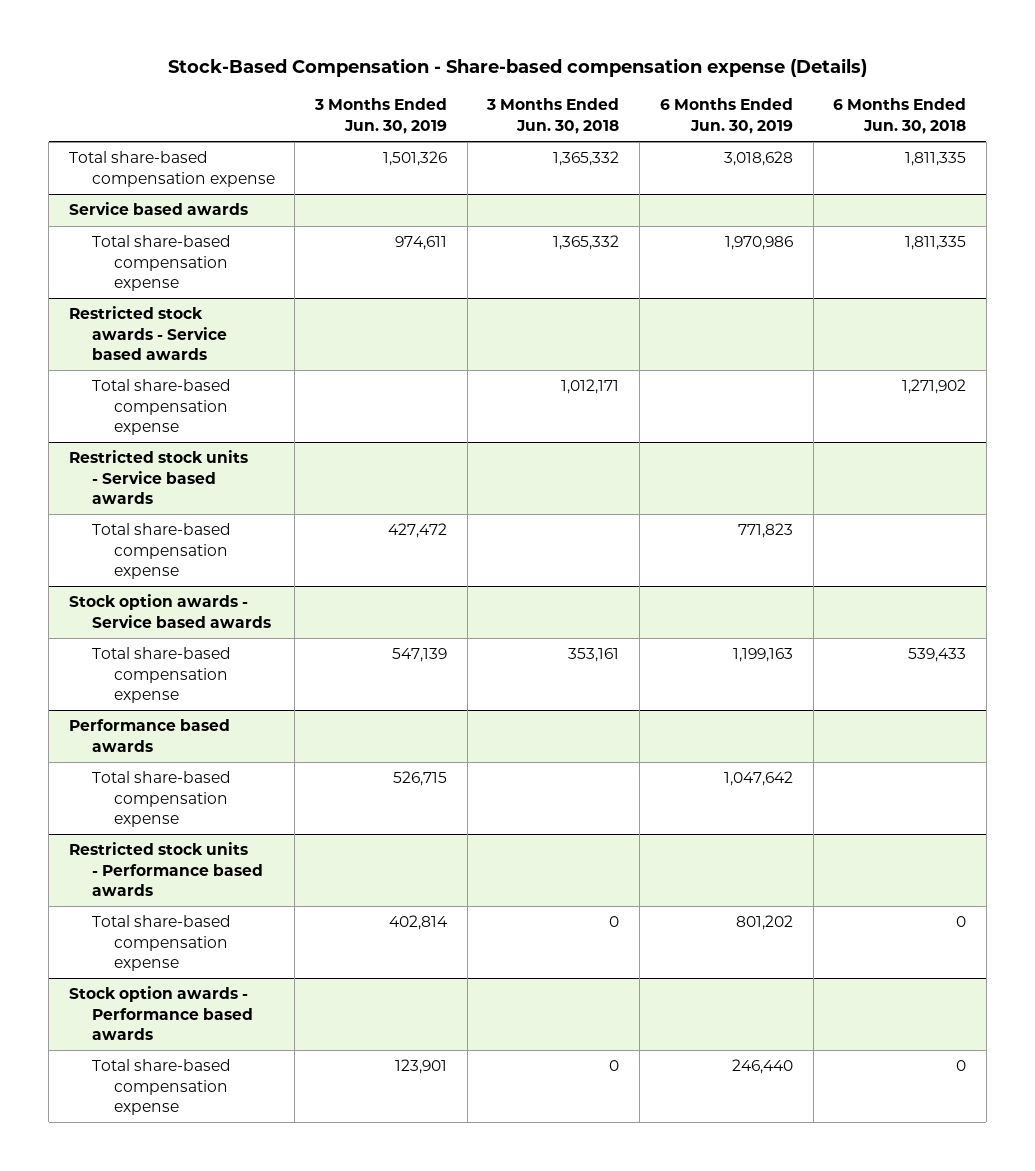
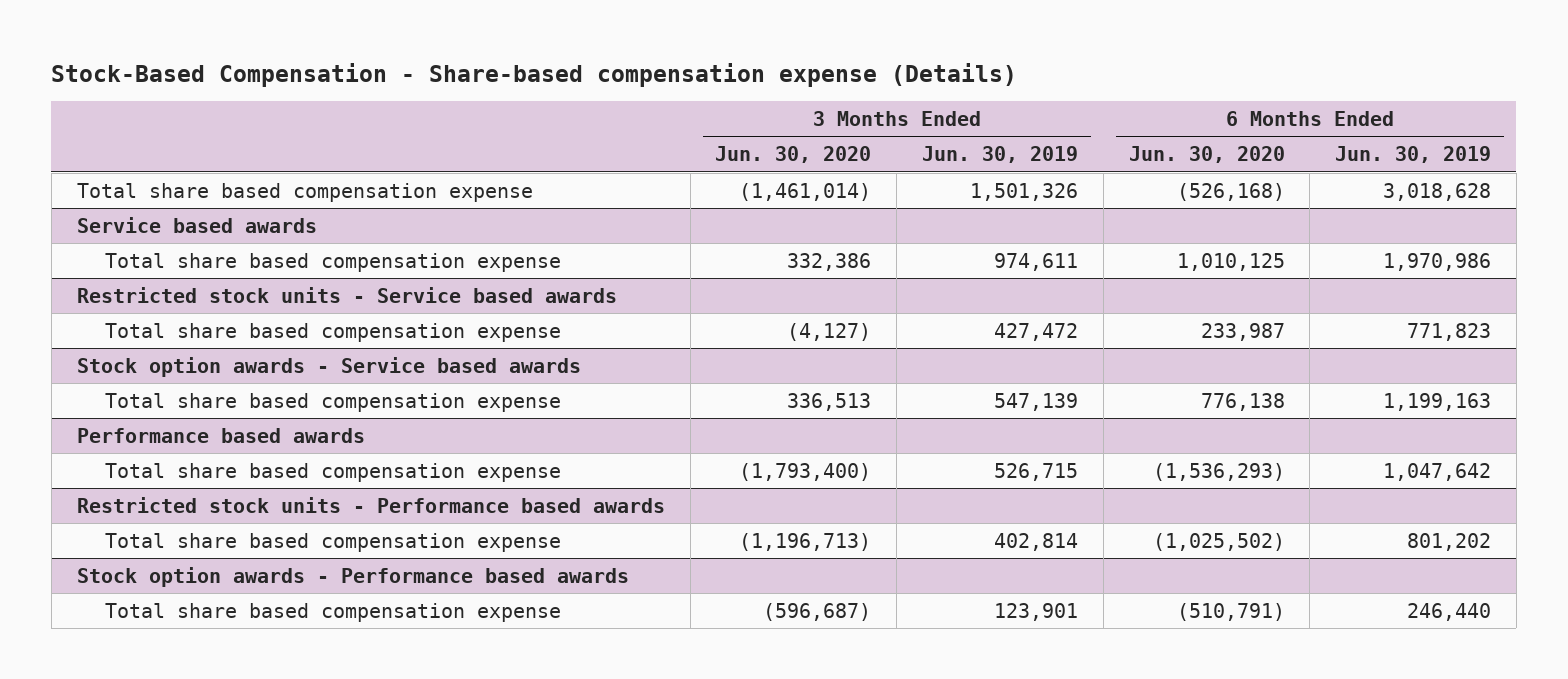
- | 3 Months Ended Jun. 30, 2019 | 3 Months Ended Jun. 30, 2018 | 6 Months Ended Jun. 30, 2019 | 6 Months Ended Jun. 30, 2018
+ | 3 Months Ended Jun. 30, 2020 | 3 Months Ended Jun. 30, 2019 | 6 Months Ended Jun. 30, 2020 | 6 Months Ended Jun. 30, 2019
- Total share-based compensation expense | 1,501,326 | 1,365,332 | 3,018,628 | 1,811,335
+ Total share based compensation expense | (1,461,014) | 1,501,326 | (526,168) | 3,018,628
@ Service based awards
- Total share-based compensation expense | 974,611 | 1,365,332 | 1,970,986 | 1,811,335
- Restricted stock awards - Service based awards
- Total share-based compensation expense | | 1,012,171 | | 1,271,902
@ Service based awards
+ Total share based compensation expense | 332,386 | 974,611 | 1,010,125 | 1,970,986
@ Restricted stock units - Service based awards
- Total share-based compensation expense | 427,472 | | 771,823 |
+ Total share based compensation expense | (4,127) | 427,472 | 233,987 | 771,823
@ Stock option awards - Service based awards
- Total share-based compensation expense | 547,139 | 353,161 | 1,199,163 | 539,433
+ Total share based compensation expense | 336,513 | 547,139 | 776,138 | 1,199,163
@ Performance based awards
- Total share-based compensation expense | 526,715 | | 1,047,642 |
+ Total share based compensation expense | (1,793,400) | 526,715 | (1,536,293) | 1,047,642
@ Restricted stock units - Performance based awards
- Total share-based compensation expense | 402,814 | 0 | 801,202 | 0
+ Total share based compensation expense | (1,196,713) | 402,814 | (1,025,502) | 801,202
@ Stock option awards - Performance based awards
- Total share-based compensation expense | 123,901 | 0 | 246,440 | 0
+ Total share based compensation expense | (596,687) | 123,901 | (510,791) | 246,440

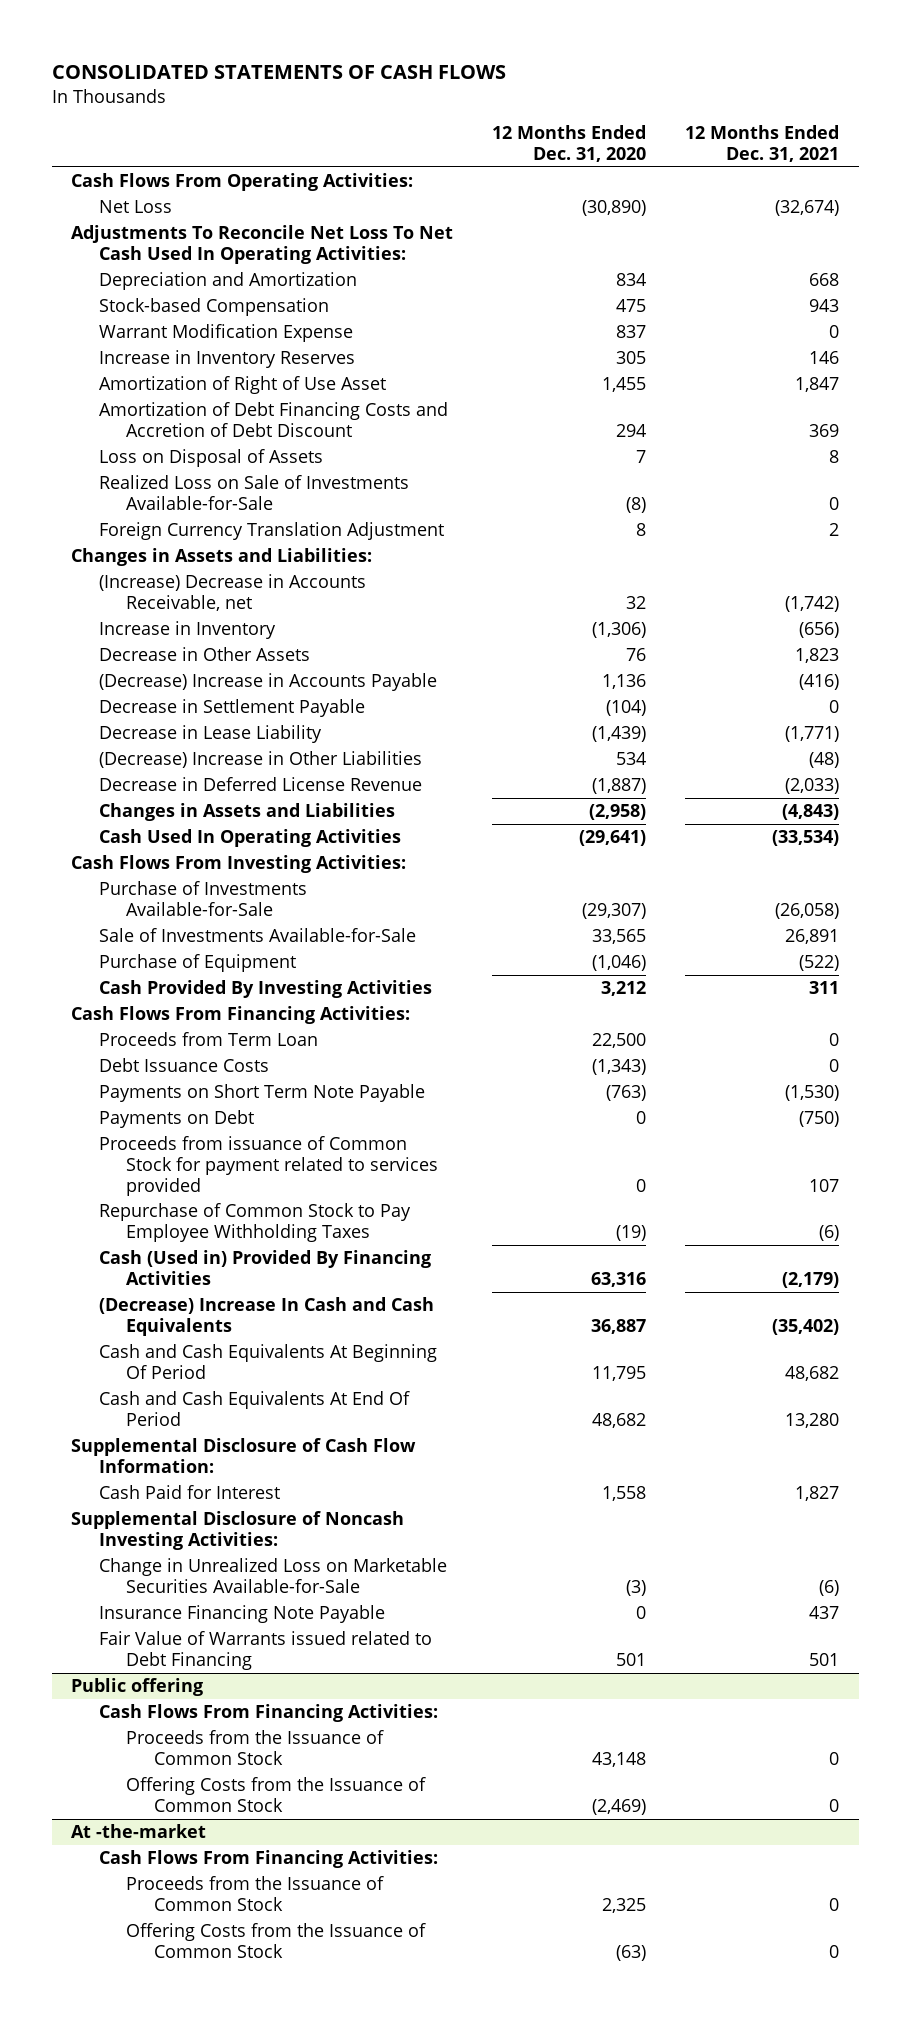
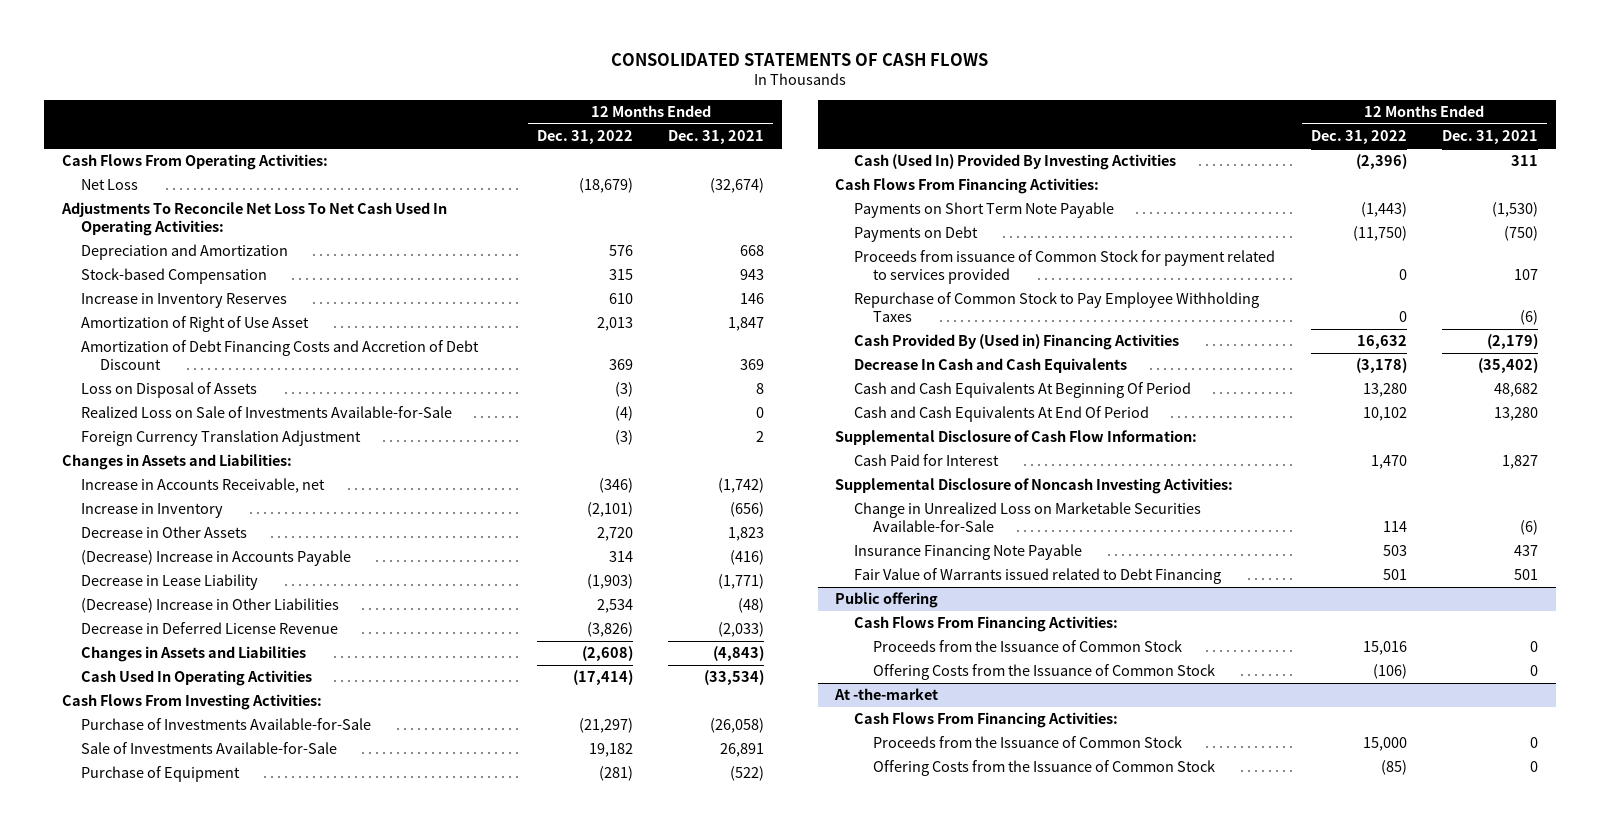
- | 12 Months Ended Dec. 31, 2020 | 12 Months Ended Dec. 31, 2021
+ | 12 Months Ended Dec. 31, 2022 | 12 Months Ended Dec. 31, 2021
- Warrant Modification Expense | 837 | 0
- (Increase) Decrease in Accounts Receivable, net | 32 | (1,742)
+ Increase in Accounts Receivable, net | (346) | (1,742)
- Decrease in Settlement Payable | (104) | 0
- Cash Provided By Investing Activities | 3,212 | 311
+ Cash (Used In) Provided By Investing Activities | (2,396) | 311
- Proceeds from Term Loan | 22,500 | 0
- Debt Issuance Costs | (1,343) | 0
- Cash (Used in) Provided By Financing Activities | 63,316 | (2,179)
- (Decrease) Increase In Cash and Cash Equivalents | 36,887 | (35,402)
+ Cash Provided By (Used in) Financing Activities | 16,632 | (2,179)
+ Decrease In Cash and Cash Equivalents | (3,178) | (35,402)

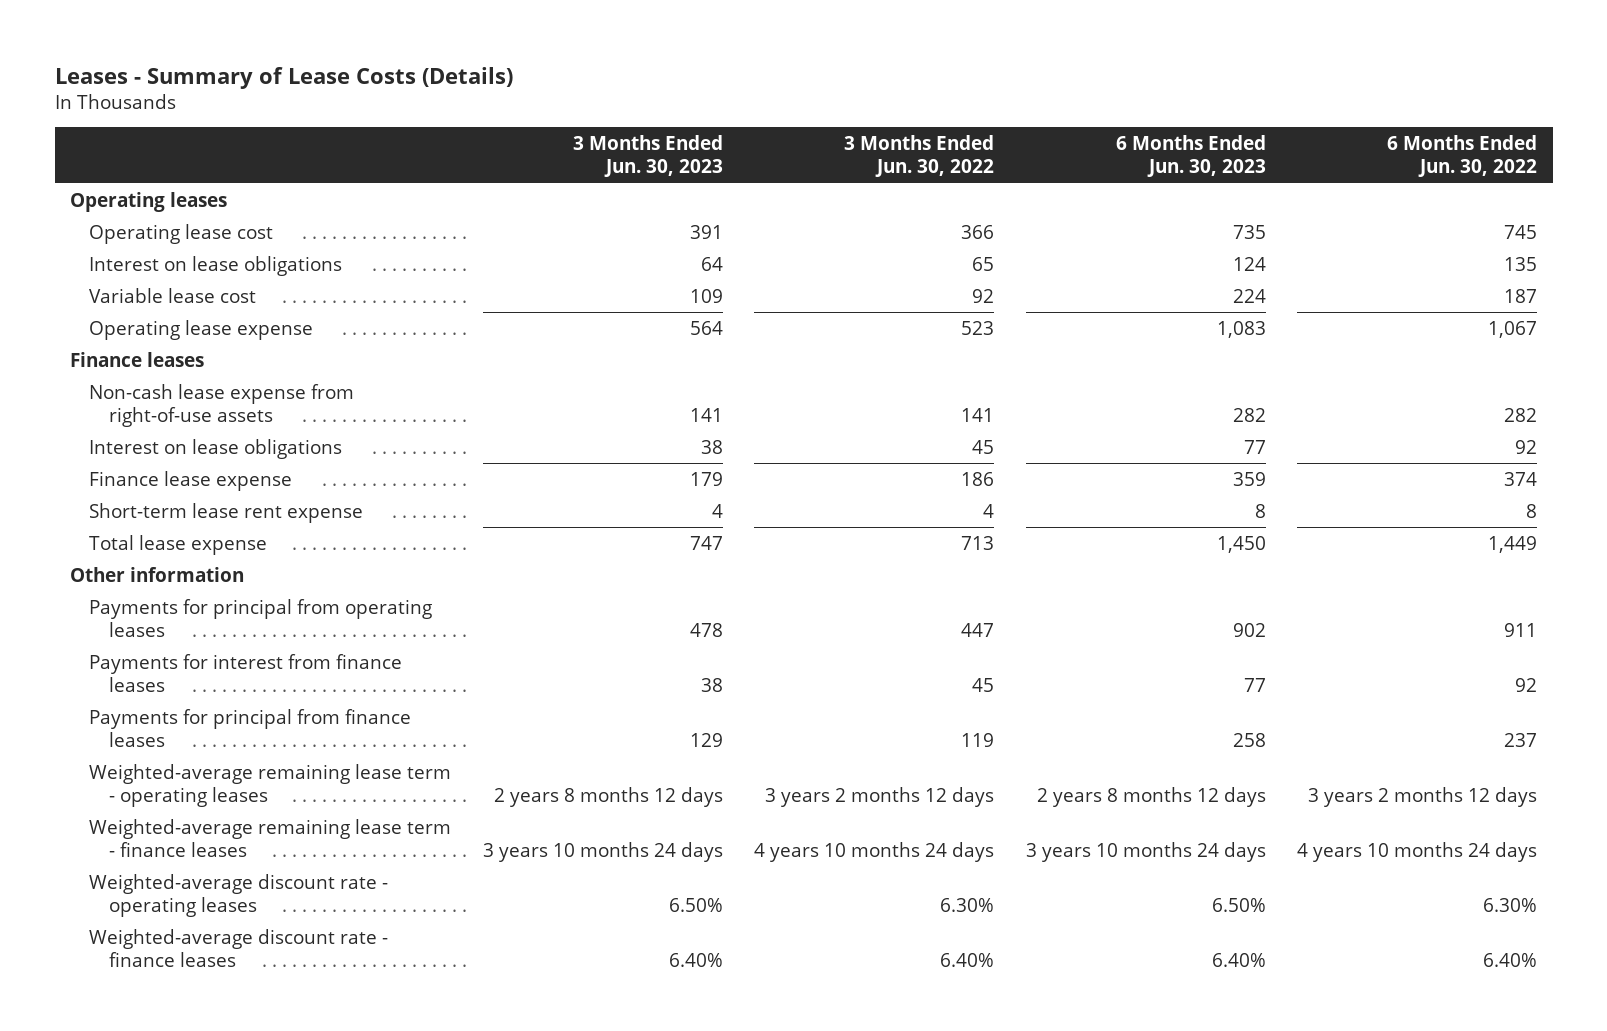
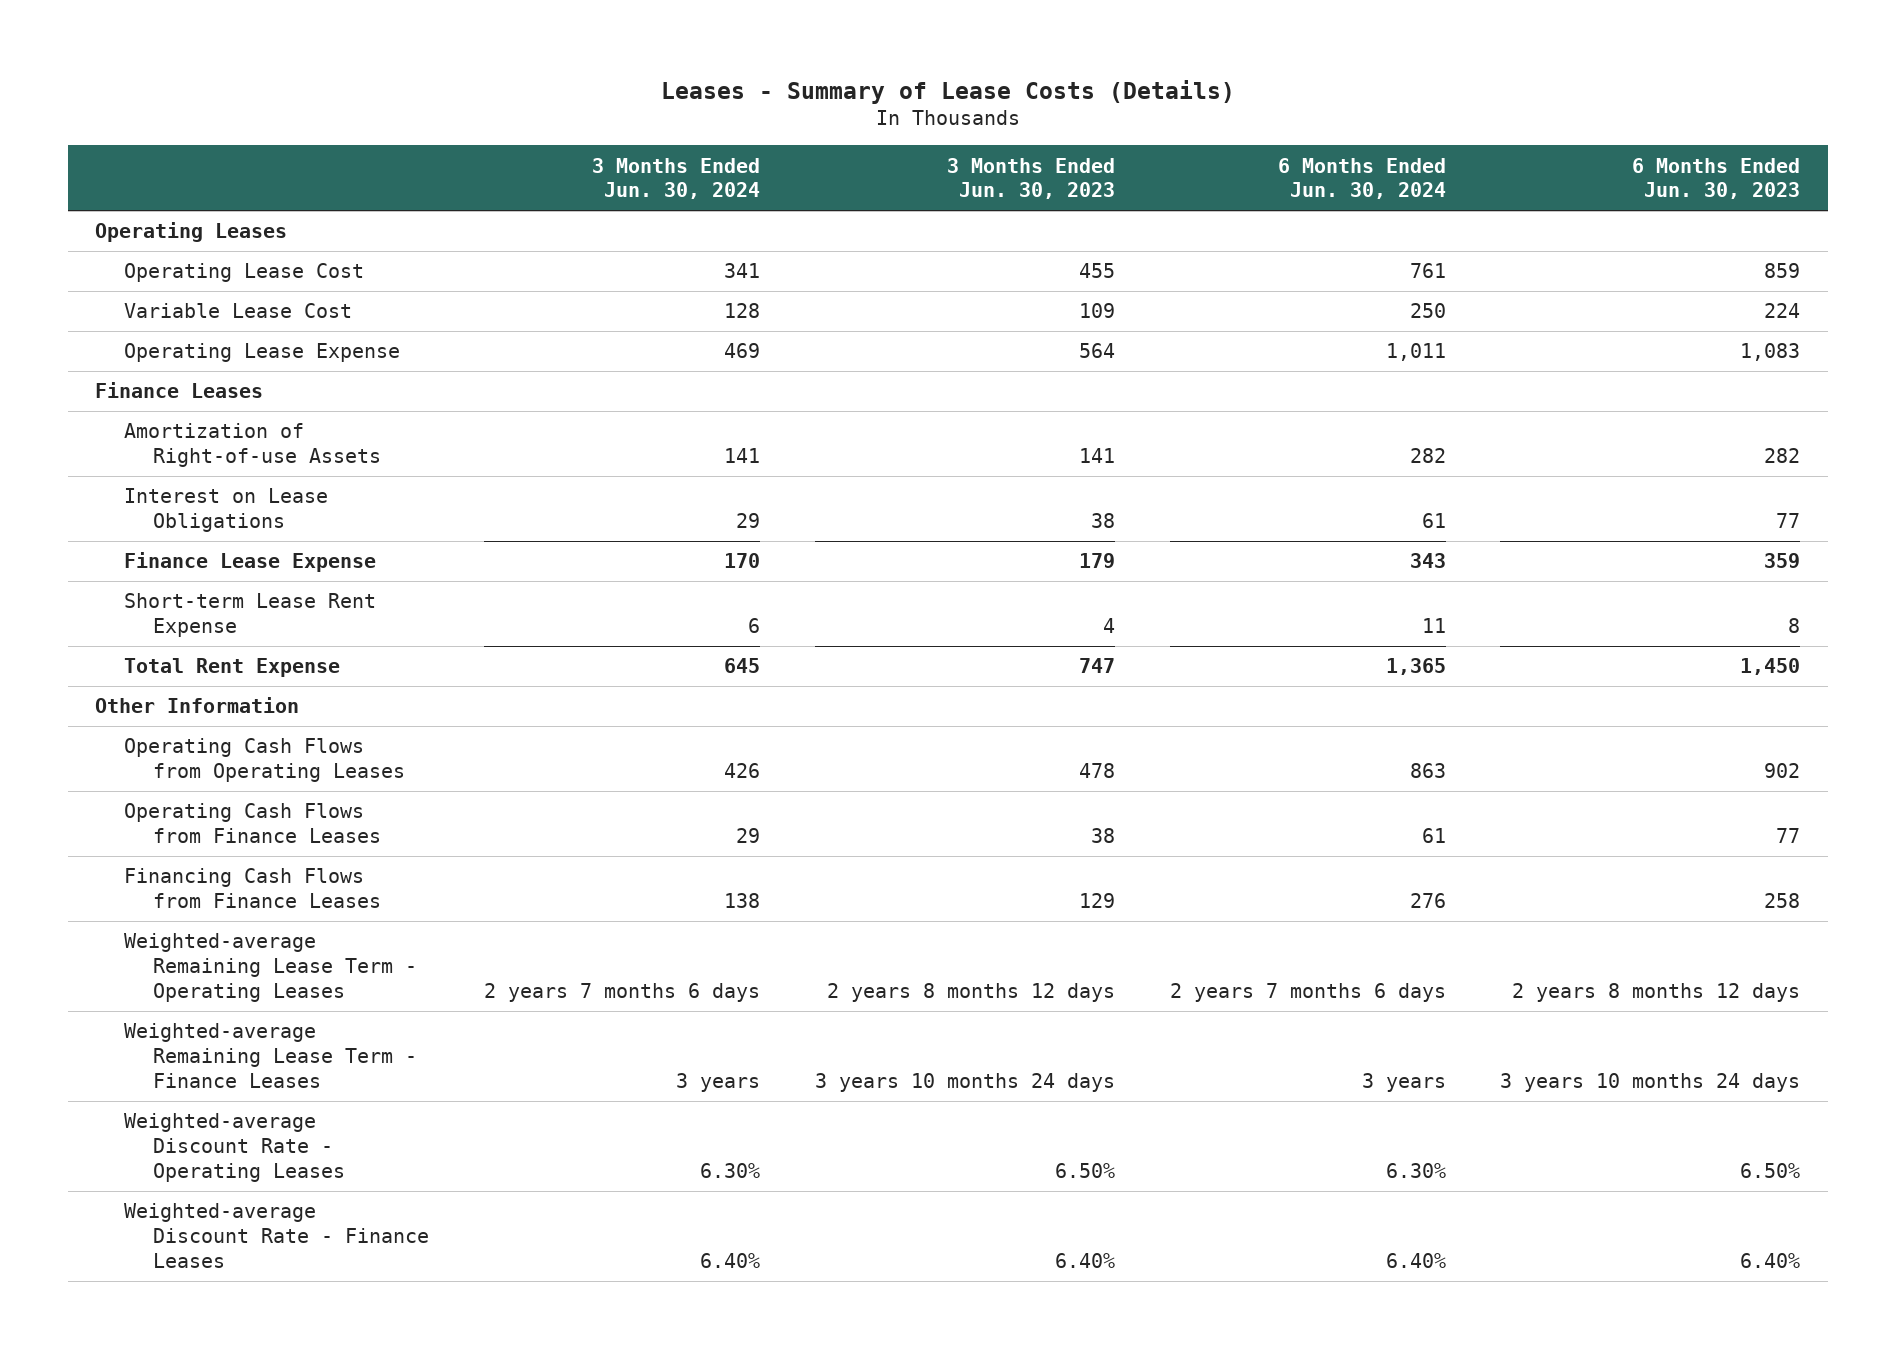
- | 3 Months Ended Jun. 30, 2023 | 3 Months Ended Jun. 30, 2022 | 6 Months Ended Jun. 30, 2023 | 6 Months Ended Jun. 30, 2022
+ | 3 Months Ended Jun. 30, 2024 | 3 Months Ended Jun. 30, 2023 | 6 Months Ended Jun. 30, 2024 | 6 Months Ended Jun. 30, 2023
- Operating leases
- Operating lease cost | 391 | 366 | 735 | 745
- Interest on lease obligations | 64 | 65 | 124 | 135
- Variable lease cost | 109 | 92 | 224 | 187
- Operating lease expense | 564 | 523 | 1,083 | 1,067
- Finance leases
- Non-cash lease expense from right-of-use assets | 141 | 141 | 282 | 282
- Interest on lease obligations | 38 | 45 | 77 | 92
- Finance lease expense | 179 | 186 | 359 | 374
- Short-term lease rent expense | 4 | 4 | 8 | 8
- Total lease expense | 747 | 713 | 1,450 | 1,449
- Other information
- Payments for principal from operating leases | 478 | 447 | 902 | 911
- Payments for interest from finance leases | 38 | 45 | 77 | 92
- Payments for principal from finance leases | 129 | 119 | 258 | 237
- Weighted-average remaining lease term - operating leases | 2 years 8 months 12 days | 3 years 2 months 12 days | 2 years 8 months 12 days | 3 years 2 months 12 days
- Weighted-average remaining lease term - finance leases | 3 years 10 months 24 days | 4 years 10 months 24 days | 3 years 10 months 24 days | 4 years 10 months 24 days
- Weighted-average discount rate - operating leases | 6.50% | 6.30% | 6.50% | 6.30%
- Weighted-average discount rate - finance leases | 6.40% | 6.40% | 6.40% | 6.40%
+ Operating Leases
+ Operating Lease Cost | 341 | 455 | 761 | 859
+ Variable Lease Cost | 128 | 109 | 250 | 224
+ Operating Lease Expense | 469 | 564 | 1,011 | 1,083
+ Finance Leases
+ Amortization of Right-of-use Assets | 141 | 141 | 282 | 282
+ Interest on Lease Obligations | 29 | 38 | 61 | 77
+ Finance Lease Expense | 170 | 179 | 343 | 359
+ Short-term Lease Rent Expense | 6 | 4 | 11 | 8
+ Total Rent Expense | 645 | 747 | 1,365 | 1,450
+ Other Information
+ Operating Cash Flows from Operating Leases | 426 | 478 | 863 | 902
+ Operating Cash Flows from Finance Leases | 29 | 38 | 61 | 77
+ Financing Cash Flows from Finance Leases | 138 | 129 | 276 | 258
+ Weighted-average Remaining Lease Term - Operating Leases | 2 years 7 months 6 days | 2 years 8 months 12 days | 2 years 7 months 6 days | 2 years 8 months 12 days
+ Weighted-average Remaining Lease Term - Finance Leases | 3 years | 3 years 10 months 24 days | 3 years | 3 years 10 months 24 days
+ Weighted-average Discount Rate - Operating Leases | 6.30% | 6.50% | 6.30% | 6.50%
+ Weighted-average Discount Rate - Finance Leases | 6.40% | 6.40% | 6.40% | 6.40%

